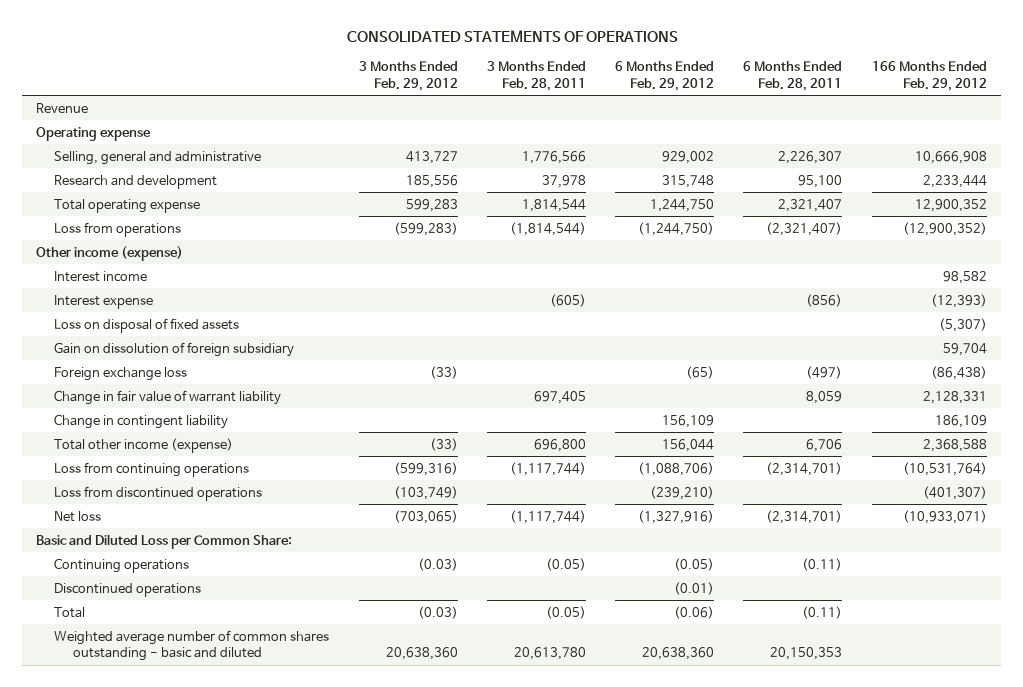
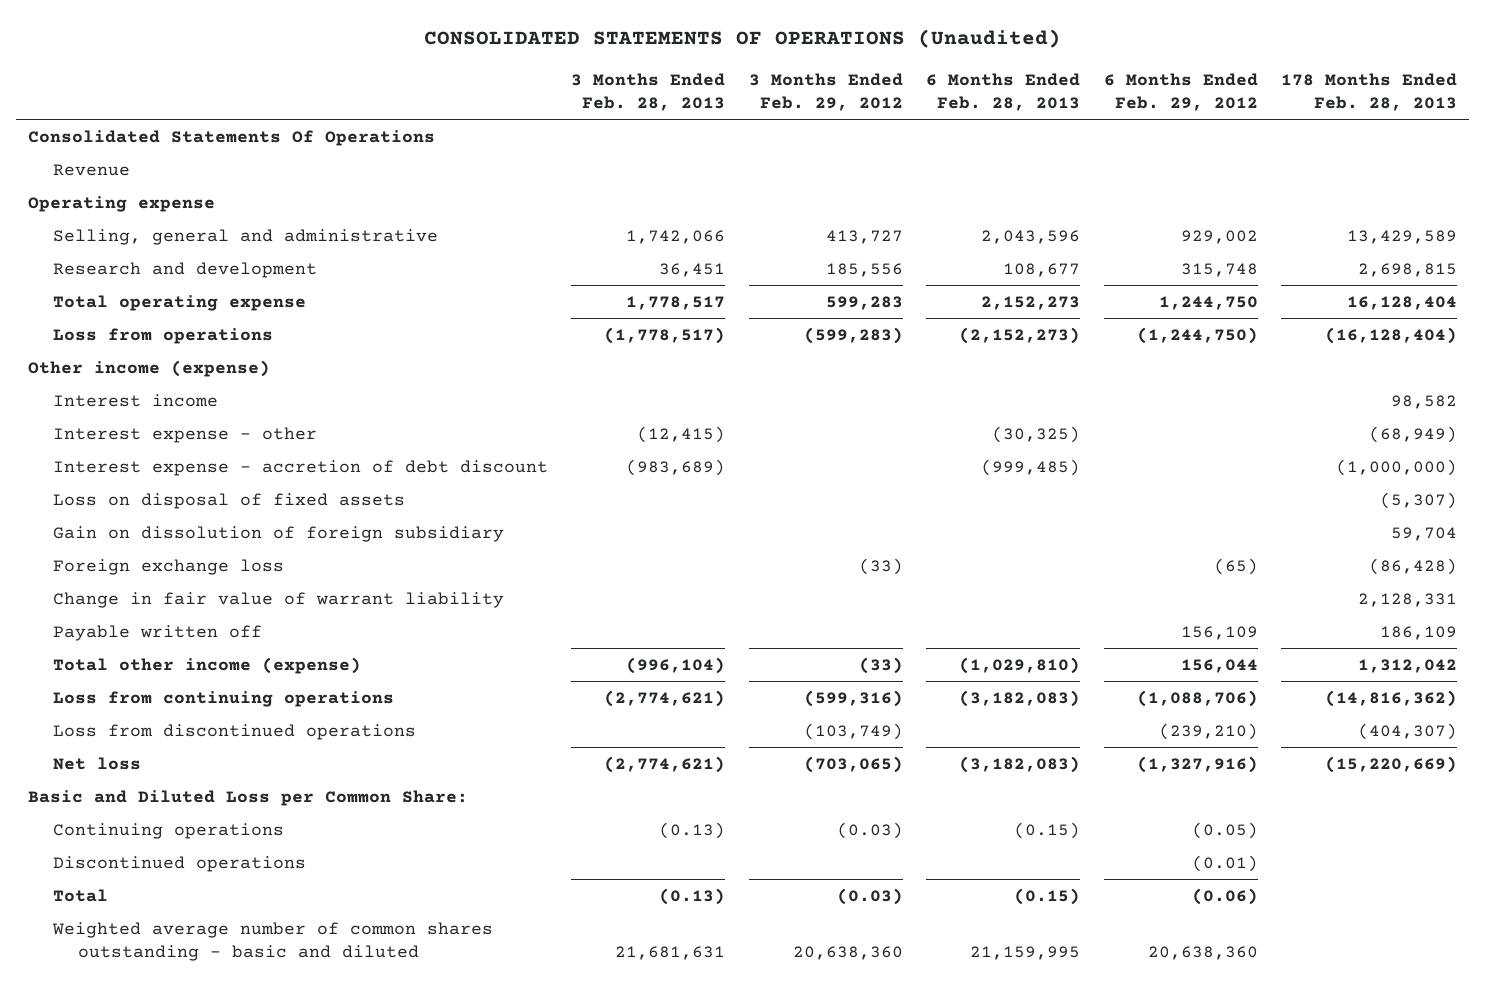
- CONSOLIDATED STATEMENTS OF OPERATIONS
+ CONSOLIDATED STATEMENTS OF OPERATIONS (Unaudited)
- | 3 Months Ended Feb. 29, 2012 | 3 Months Ended Feb. 28, 2011 | 6 Months Ended Feb. 29, 2012 | 6 Months Ended Feb. 28, 2011 | 166 Months Ended Feb. 29, 2012
+ | 3 Months Ended Feb. 28, 2013 | 3 Months Ended Feb. 29, 2012 | 6 Months Ended Feb. 28, 2013 | 6 Months Ended Feb. 29, 2012 | 178 Months Ended Feb. 28, 2013
+ Consolidated Statements Of Operations
- Interest expense | | (605) | | (856) | (12,393)
+ Interest expense - other | (12,415) | | (30,325) | | (68,949)
+ Interest expense - accretion of debt discount | (983,689) | | (999,485) | | (1,000,000)
- Change in contingent liability | | | 156,109 | | 186,109
+ Payable written off | | | | 156,109 | 186,109

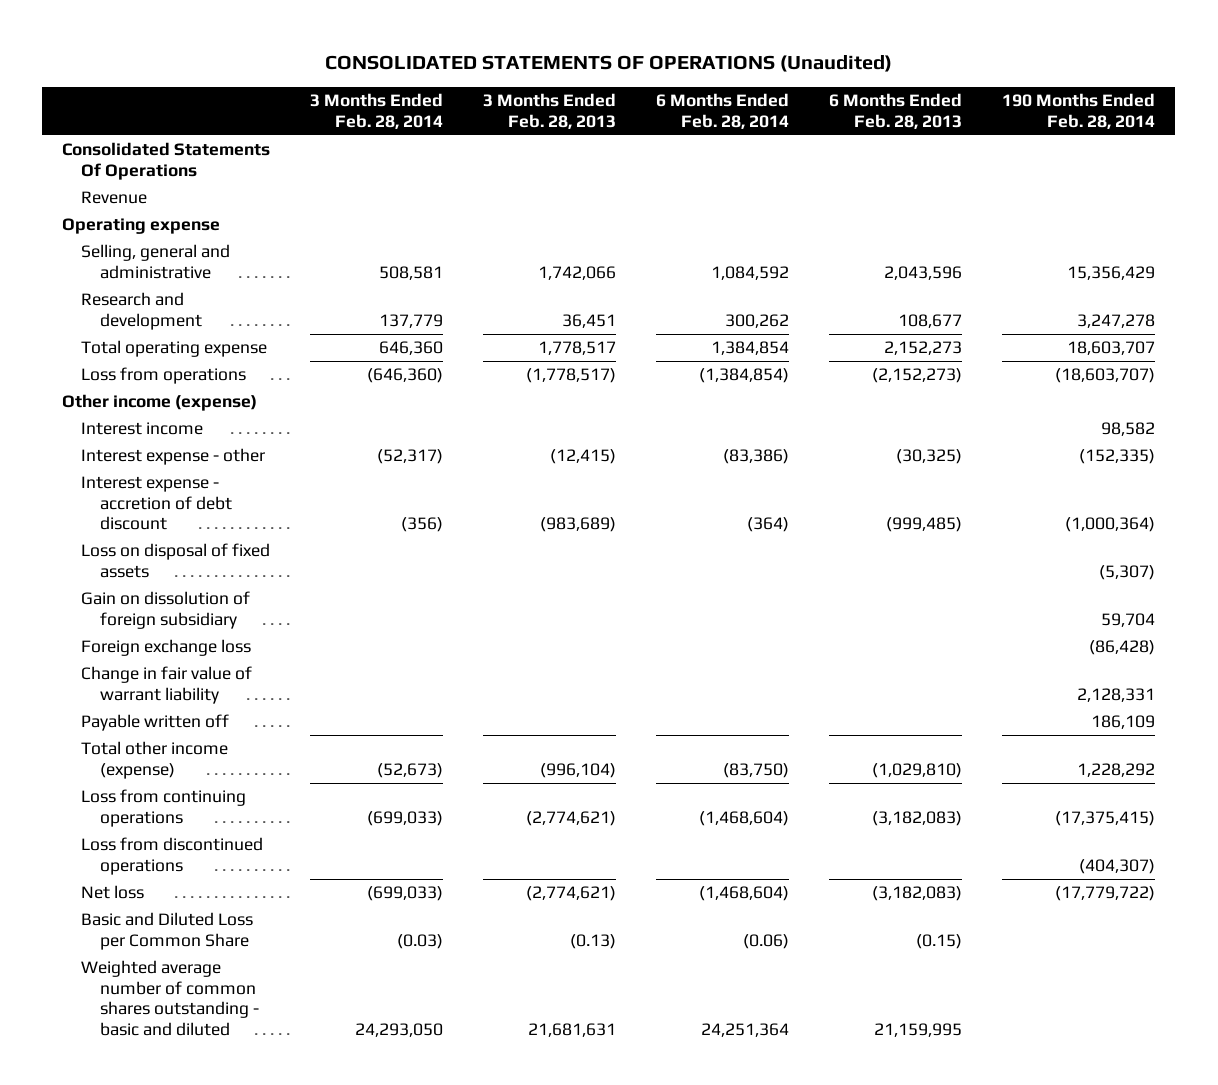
- | 3 Months Ended Feb. 28, 2013 | 3 Months Ended Feb. 29, 2012 | 6 Months Ended Feb. 28, 2013 | 6 Months Ended Feb. 29, 2012 | 178 Months Ended Feb. 28, 2013
+ | 3 Months Ended Feb. 28, 2014 | 3 Months Ended Feb. 28, 2013 | 6 Months Ended Feb. 28, 2014 | 6 Months Ended Feb. 28, 2013 | 190 Months Ended Feb. 28, 2014
- Basic and Diluted Loss per Common Share:
- Continuing operations | (0.13) | (0.03) | (0.15) | (0.05) |
- Discontinued operations | | | | (0.01) |
- Total | (0.13) | (0.03) | (0.15) | (0.06) |
+ Basic and Diluted Loss per Common Share | (0.03) | (0.13) | (0.06) | (0.15) |

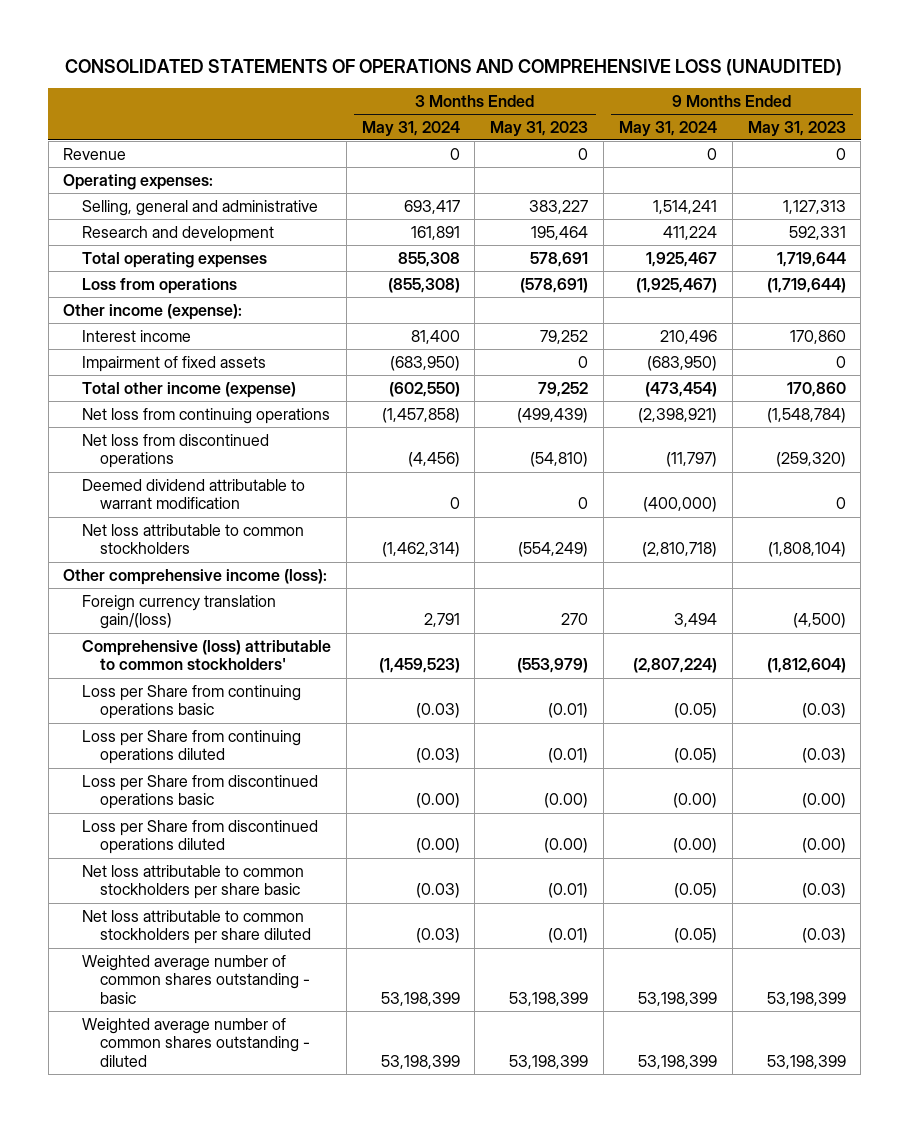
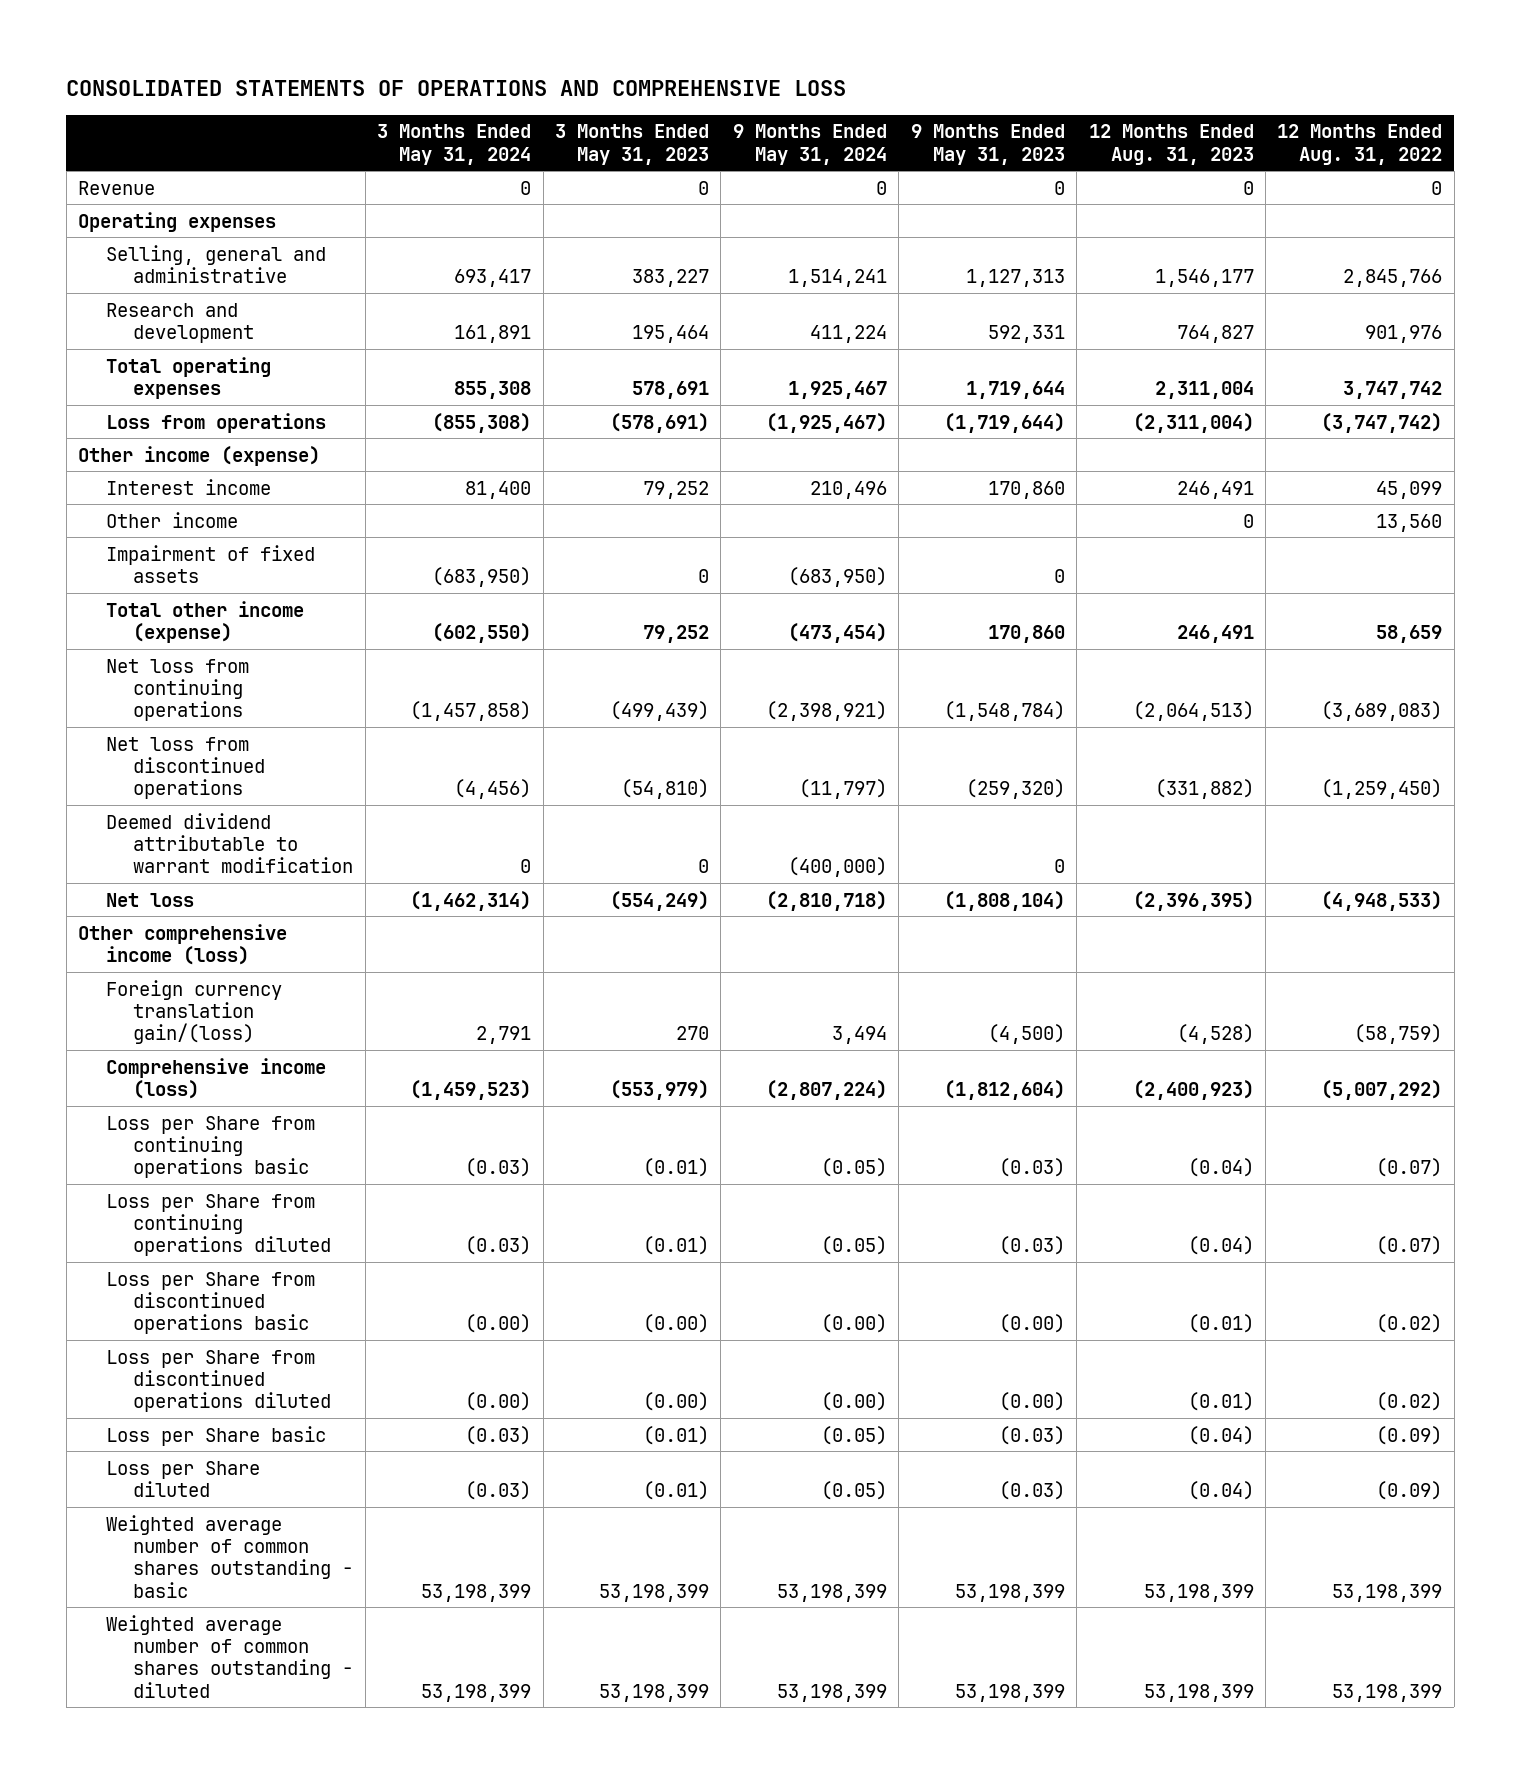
- CONSOLIDATED STATEMENTS OF OPERATIONS AND COMPREHENSIVE LOSS (UNAUDITED)
+ CONSOLIDATED STATEMENTS OF OPERATIONS AND COMPREHENSIVE LOSS
- | 3 Months Ended May 31, 2024 | 3 Months Ended May 31, 2023 | 9 Months Ended May 31, 2024 | 9 Months Ended May 31, 2023
+ | 3 Months Ended May 31, 2024 | 3 Months Ended May 31, 2023 | 9 Months Ended May 31, 2024 | 9 Months Ended May 31, 2023 | 12 Months Ended Aug. 31, 2023 | 12 Months Ended Aug. 31, 2022
- Operating expenses:
+ Operating expenses
- Other income (expense):
+ Other income (expense)
+ Other income | | | | | 0 | 13,560
- Net loss attributable to common stockholders | (1,462,314) | (554,249) | (2,810,718) | (1,808,104)
- Other comprehensive income (loss):
+ Net loss | (1,462,314) | (554,249) | (2,810,718) | (1,808,104) | (2,396,395) | (4,948,533)
+ Other comprehensive income (loss)
- Comprehensive (loss) attributable to common stockholders' | (1,459,523) | (553,979) | (2,807,224) | (1,812,604)
+ Comprehensive income (loss) | (1,459,523) | (553,979) | (2,807,224) | (1,812,604) | (2,400,923) | (5,007,292)
- Net loss attributable to common stockholders per share basic | (0.03) | (0.01) | (0.05) | (0.03)
- Net loss attributable to common stockholders per share diluted | (0.03) | (0.01) | (0.05) | (0.03)
+ Loss per Share basic | (0.03) | (0.01) | (0.05) | (0.03) | (0.04) | (0.09)
+ Loss per Share diluted | (0.03) | (0.01) | (0.05) | (0.03) | (0.04) | (0.09)

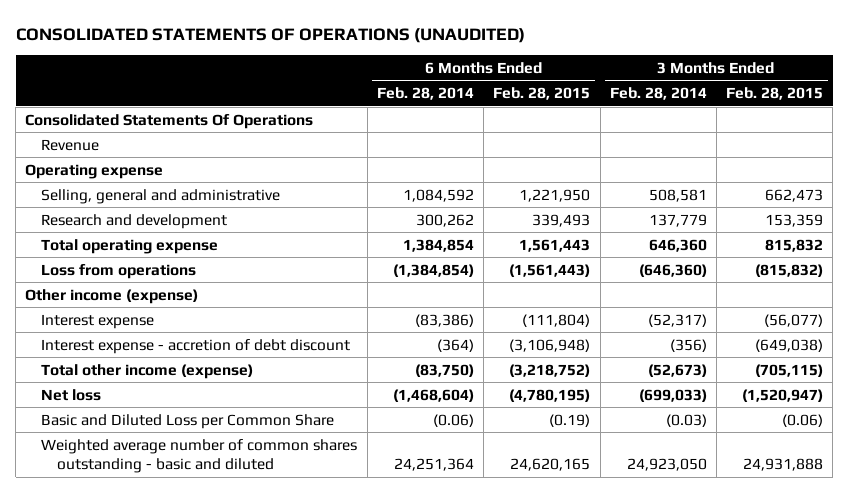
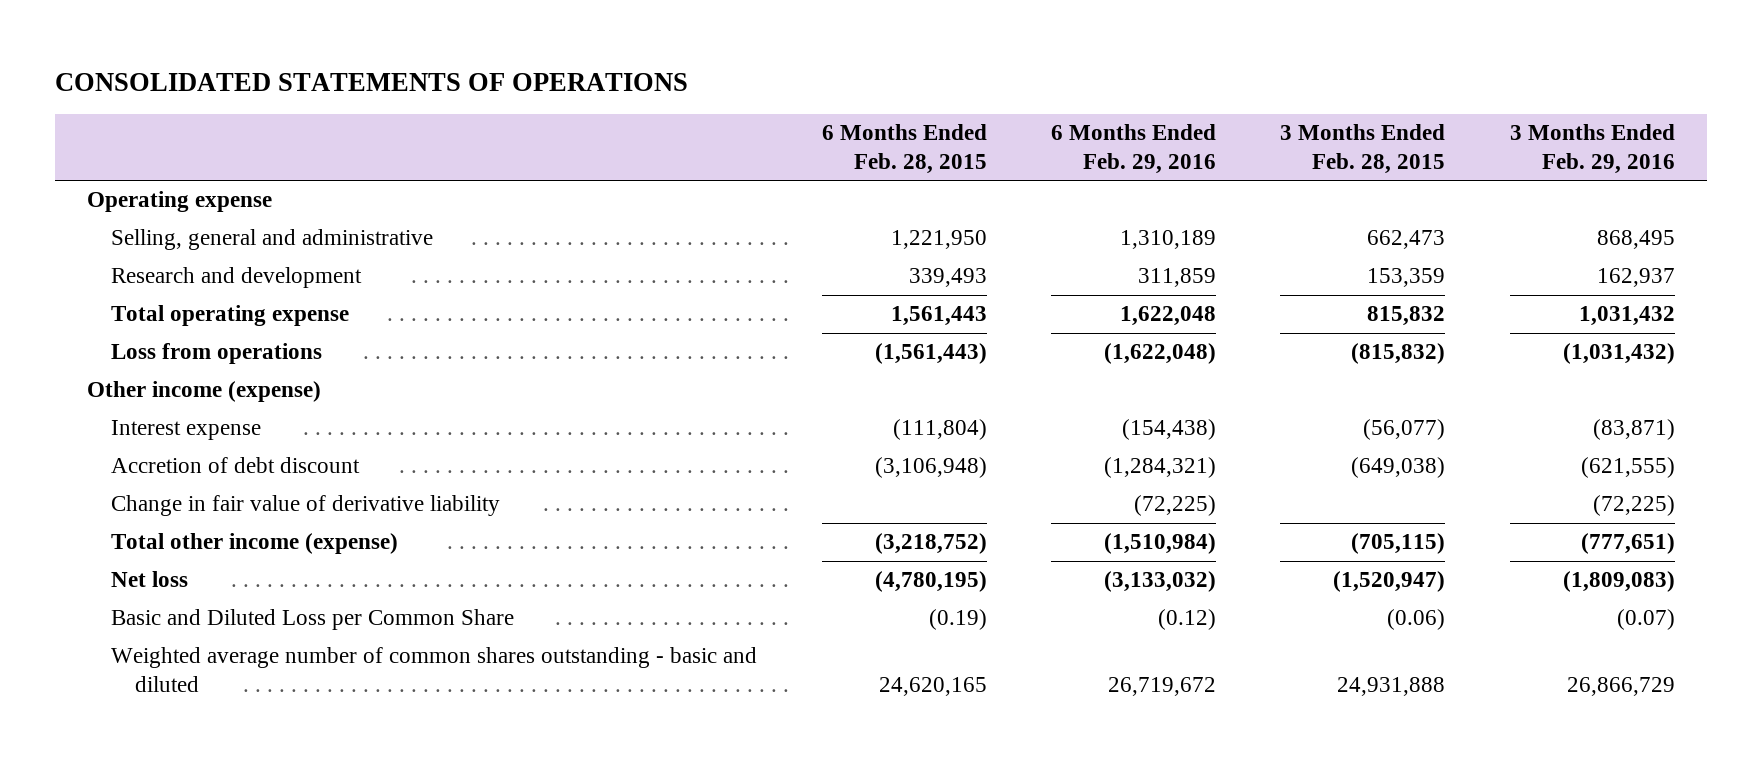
- CONSOLIDATED STATEMENTS OF OPERATIONS (UNAUDITED)
+ CONSOLIDATED STATEMENTS OF OPERATIONS
- | 6 Months Ended Feb. 28, 2014 | 6 Months Ended Feb. 28, 2015 | 3 Months Ended Feb. 28, 2014 | 3 Months Ended Feb. 28, 2015
+ | 6 Months Ended Feb. 28, 2015 | 6 Months Ended Feb. 29, 2016 | 3 Months Ended Feb. 28, 2015 | 3 Months Ended Feb. 29, 2016
- Consolidated Statements Of Operations
- Revenue
- Interest expense - accretion of debt discount | (364) | (3,106,948) | (356) | (649,038)
+ Accretion of debt discount | (3,106,948) | (1,284,321) | (649,038) | (621,555)
+ Change in fair value of derivative liability | | (72,225) | | (72,225)

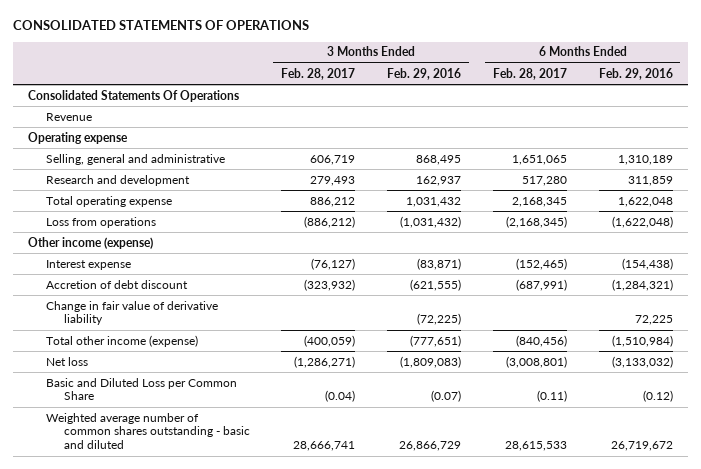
- | 6 Months Ended Feb. 28, 2015 | 6 Months Ended Feb. 29, 2016 | 3 Months Ended Feb. 28, 2015 | 3 Months Ended Feb. 29, 2016
+ | 3 Months Ended Feb. 28, 2017 | 3 Months Ended Feb. 29, 2016 | 6 Months Ended Feb. 28, 2017 | 6 Months Ended Feb. 29, 2016
+ Consolidated Statements Of Operations
+ Revenue
- Change in fair value of derivative liability | | (72,225) | | (72,225)
+ Change in fair value of derivative liability | | (72,225) | | 72,225

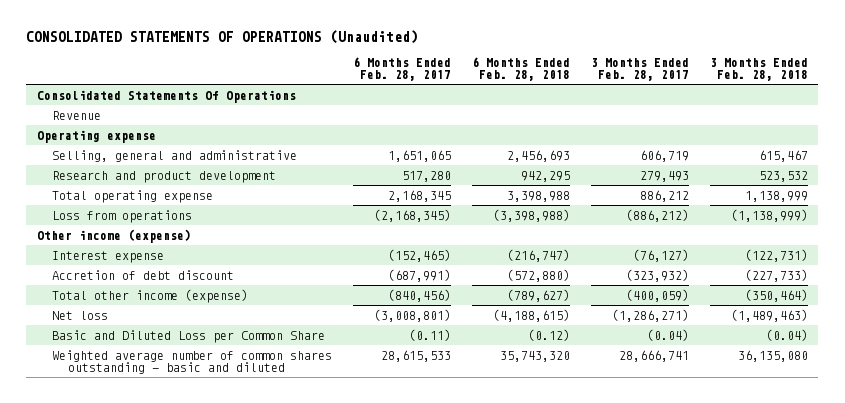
- CONSOLIDATED STATEMENTS OF OPERATIONS
+ CONSOLIDATED STATEMENTS OF OPERATIONS (Unaudited)
- | 3 Months Ended Feb. 28, 2017 | 3 Months Ended Feb. 29, 2016 | 6 Months Ended Feb. 28, 2017 | 6 Months Ended Feb. 29, 2016
+ | 6 Months Ended Feb. 28, 2017 | 6 Months Ended Feb. 28, 2018 | 3 Months Ended Feb. 28, 2017 | 3 Months Ended Feb. 28, 2018
- Research and development | 279,493 | 162,937 | 517,280 | 311,859
+ Research and product development | 517,280 | 942,295 | 279,493 | 523,532
- Change in fair value of derivative liability | | (72,225) | | 72,225

